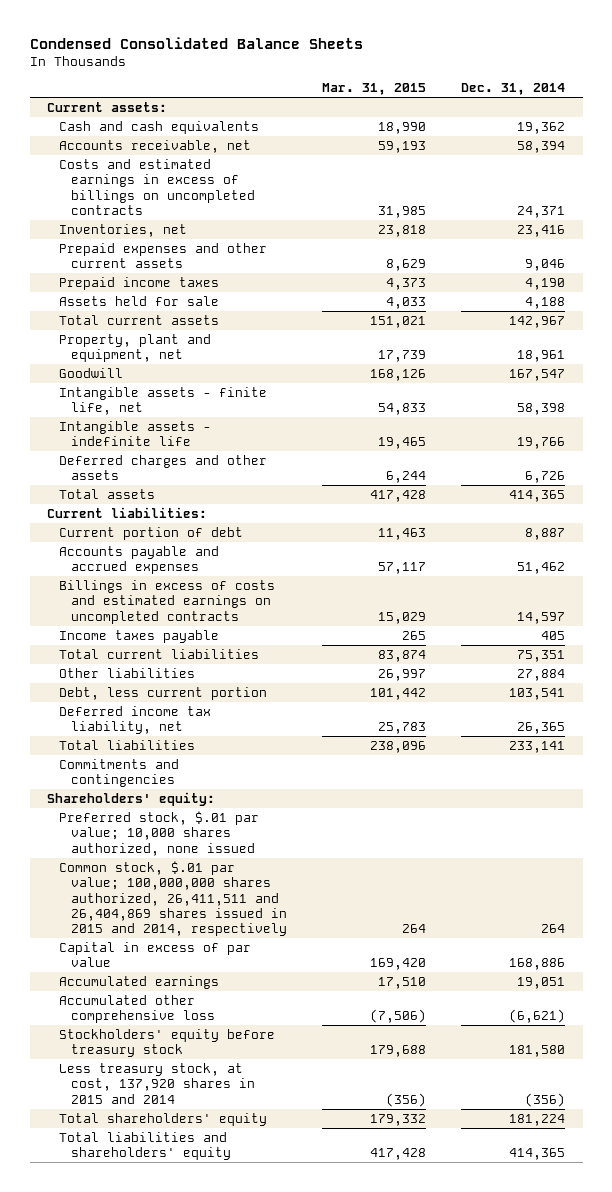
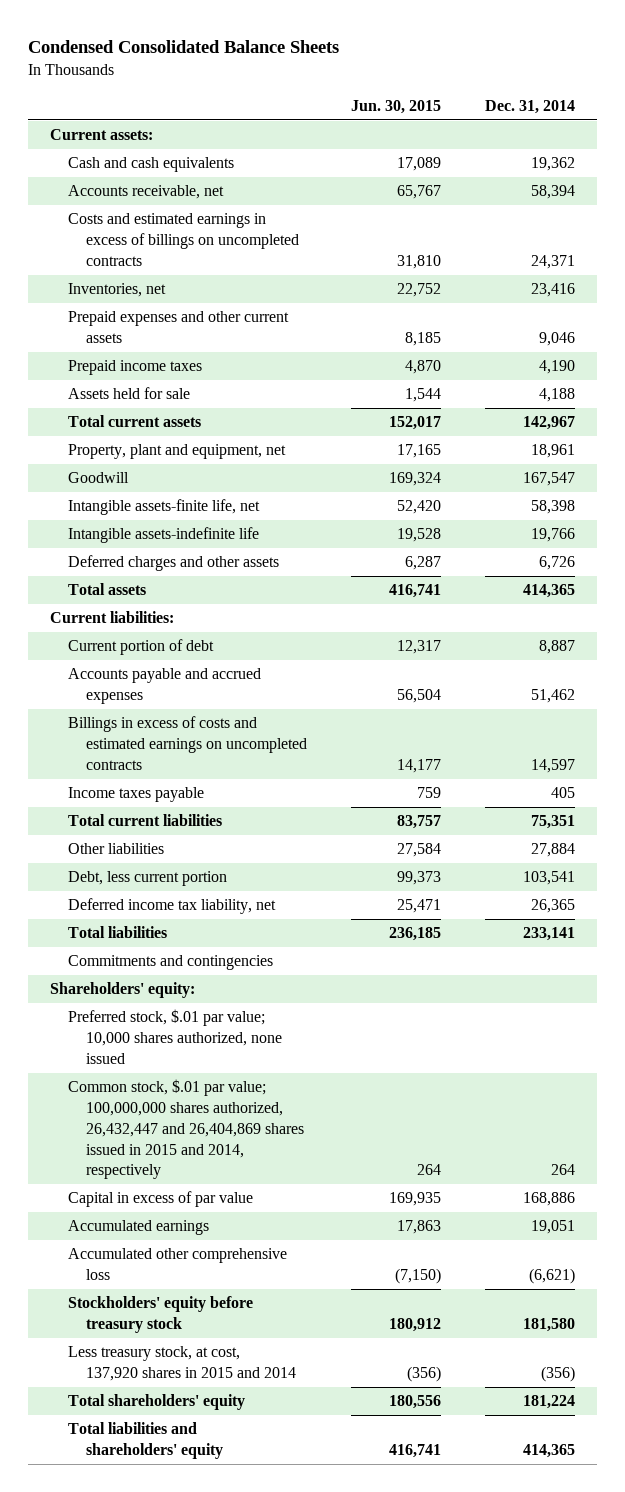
- | Mar. 31, 2015 | Dec. 31, 2014
+ | Jun. 30, 2015 | Dec. 31, 2014
- Intangible assets - finite life, net | 54,833 | 58,398
- Intangible assets - indefinite life | 19,465 | 19,766
+ Intangible assets-finite life, net | 52,420 | 58,398
+ Intangible assets-indefinite life | 19,528 | 19,766
- Common stock, $.01 par value; 100,000,000 shares authorized, 26,411,511 and 26,404,869 shares issued in 2015 and 2014, respectively | 264 | 264
+ Common stock, $.01 par value; 100,000,000 shares authorized, 26,432,447 and 26,404,869 shares issued in 2015 and 2014, respectively | 264 | 264

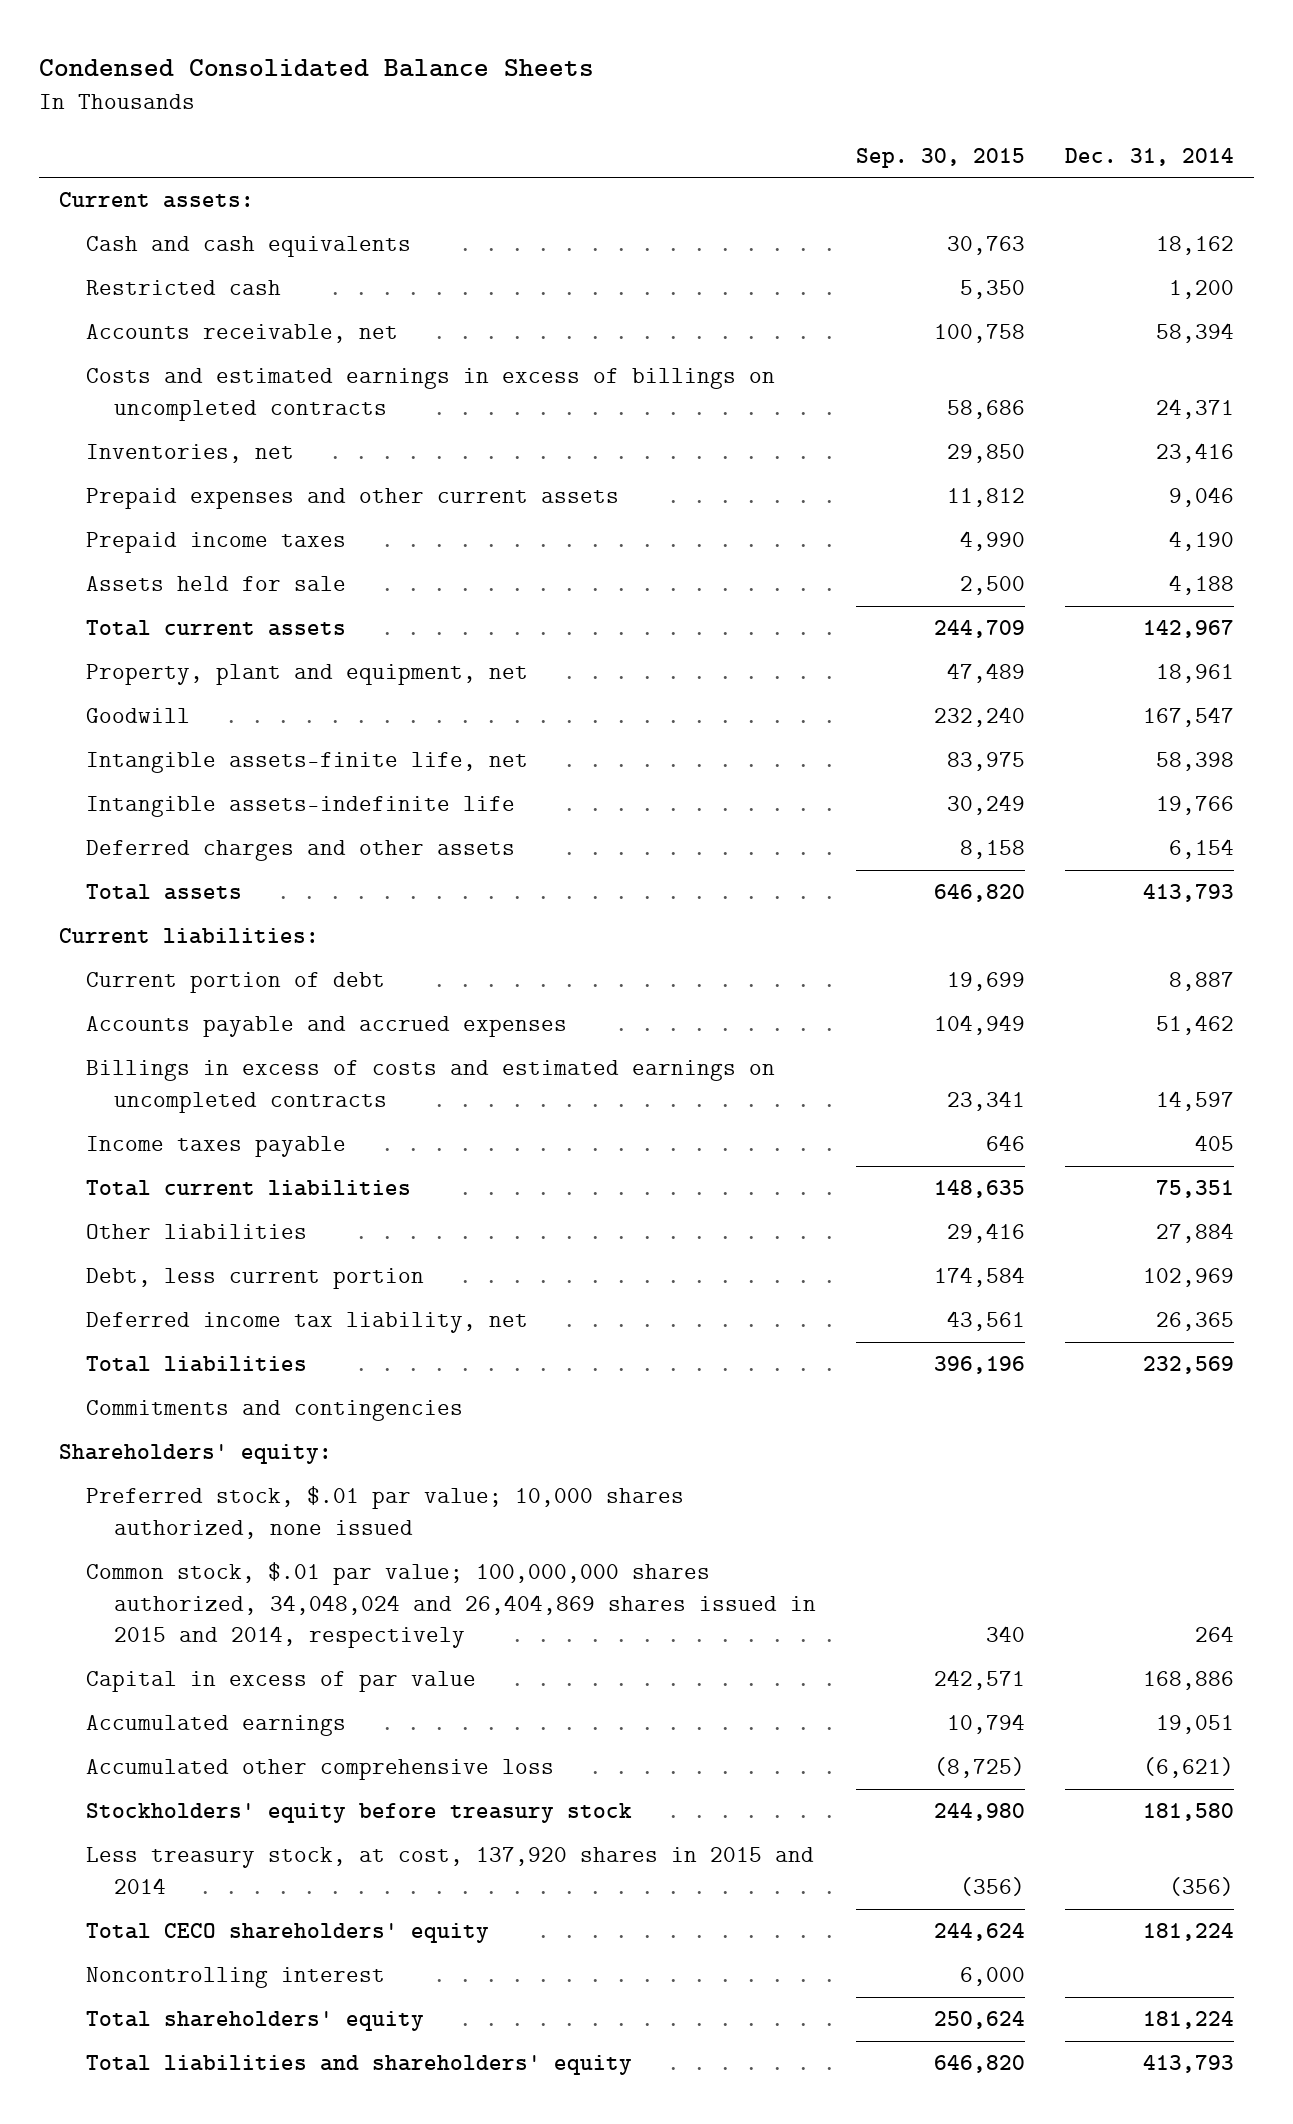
- | Jun. 30, 2015 | Dec. 31, 2014
+ | Sep. 30, 2015 | Dec. 31, 2014
- Cash and cash equivalents | 17,089 | 19,362
+ Cash and cash equivalents | 30,763 | 18,162
+ Restricted cash | 5,350 | 1,200
- Deferred charges and other assets | 6,287 | 6,726
- Total assets | 416,741 | 414,365
+ Deferred charges and other assets | 8,158 | 6,154
+ Total assets | 646,820 | 413,793
- Debt, less current portion | 99,373 | 103,541
+ Debt, less current portion | 174,584 | 102,969
- Total liabilities | 236,185 | 233,141
+ Total liabilities | 396,196 | 232,569
- Common stock, $.01 par value; 100,000,000 shares authorized, 26,432,447 and 26,404,869 shares issued in 2015 and 2014, respectively | 264 | 264
+ Common stock, $.01 par value; 100,000,000 shares authorized, 34,048,024 and 26,404,869 shares issued in 2015 and 2014, respectively | 340 | 264
+ Total CECO shareholders' equity | 244,624 | 181,224
+ Noncontrolling interest | 6,000 |
- Total liabilities and shareholders' equity | 416,741 | 414,365
+ Total liabilities and shareholders' equity | 646,820 | 413,793

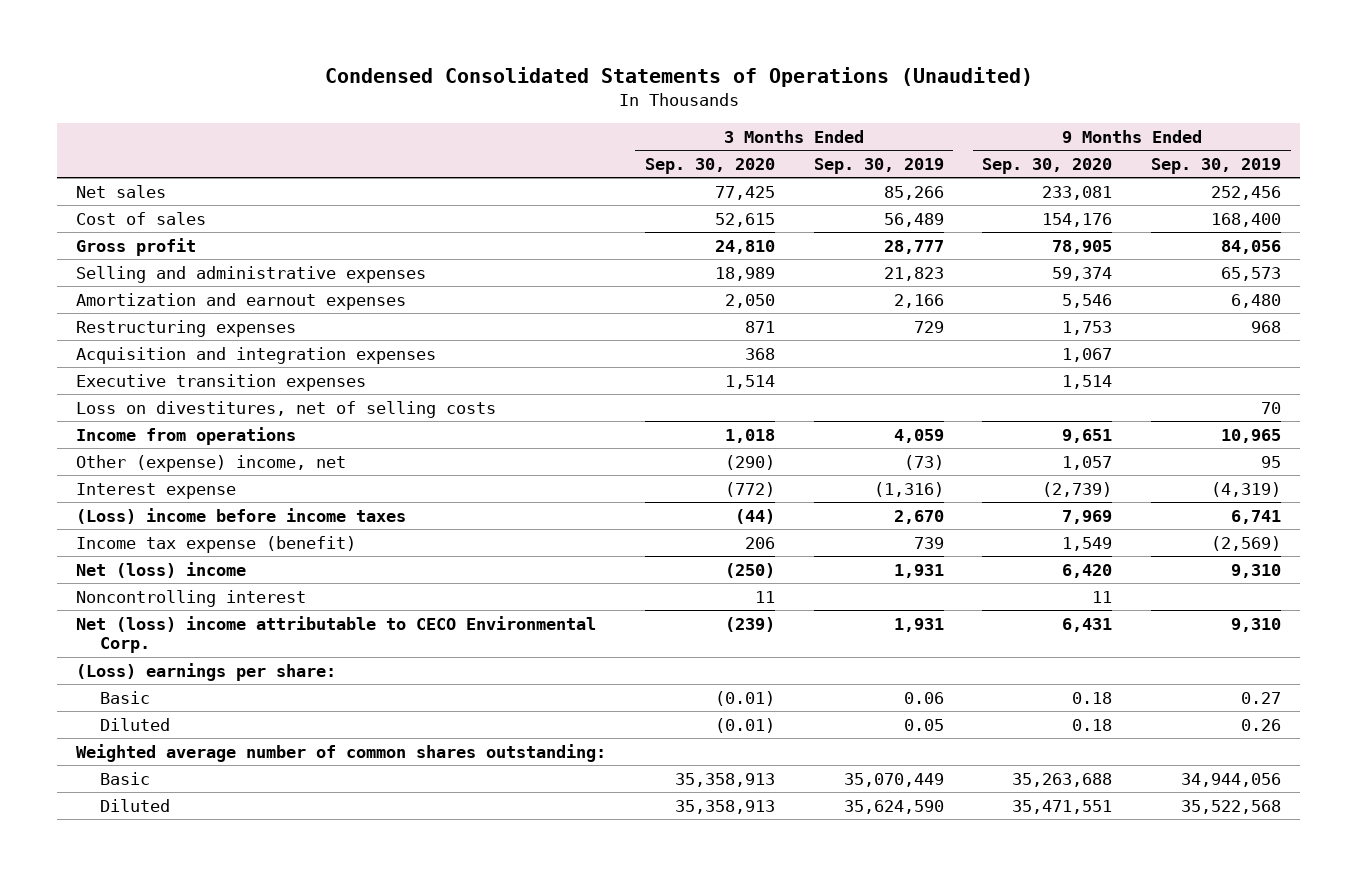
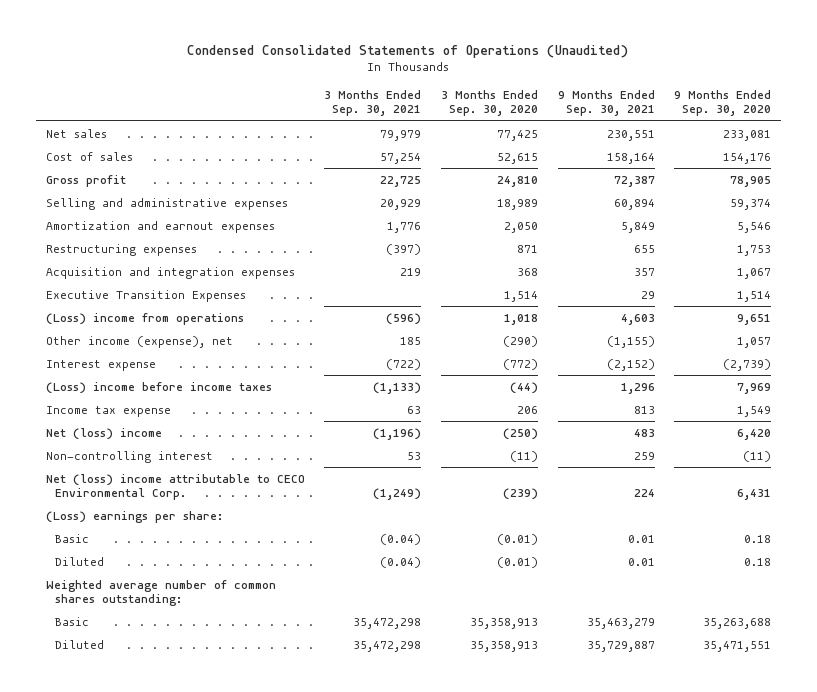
- | 3 Months Ended Sep. 30, 2020 | 3 Months Ended Sep. 30, 2019 | 9 Months Ended Sep. 30, 2020 | 9 Months Ended Sep. 30, 2019
+ | 3 Months Ended Sep. 30, 2021 | 3 Months Ended Sep. 30, 2020 | 9 Months Ended Sep. 30, 2021 | 9 Months Ended Sep. 30, 2020
- Executive transition expenses | 1,514 | | 1,514 |
- Loss on divestitures, net of selling costs | | | | 70
- Income from operations | 1,018 | 4,059 | 9,651 | 10,965
- Other (expense) income, net | (290) | (73) | 1,057 | 95
+ Executive Transition Expenses | | 1,514 | 29 | 1,514
+ (Loss) income from operations | (596) | 1,018 | 4,603 | 9,651
+ Other income (expense), net | 185 | (290) | (1,155) | 1,057
- Income tax expense (benefit) | 206 | 739 | 1,549 | (2,569)
+ Income tax expense | 63 | 206 | 813 | 1,549
- Noncontrolling interest | 11 | | 11 |
+ Non-controlling interest | 53 | (11) | 259 | (11)

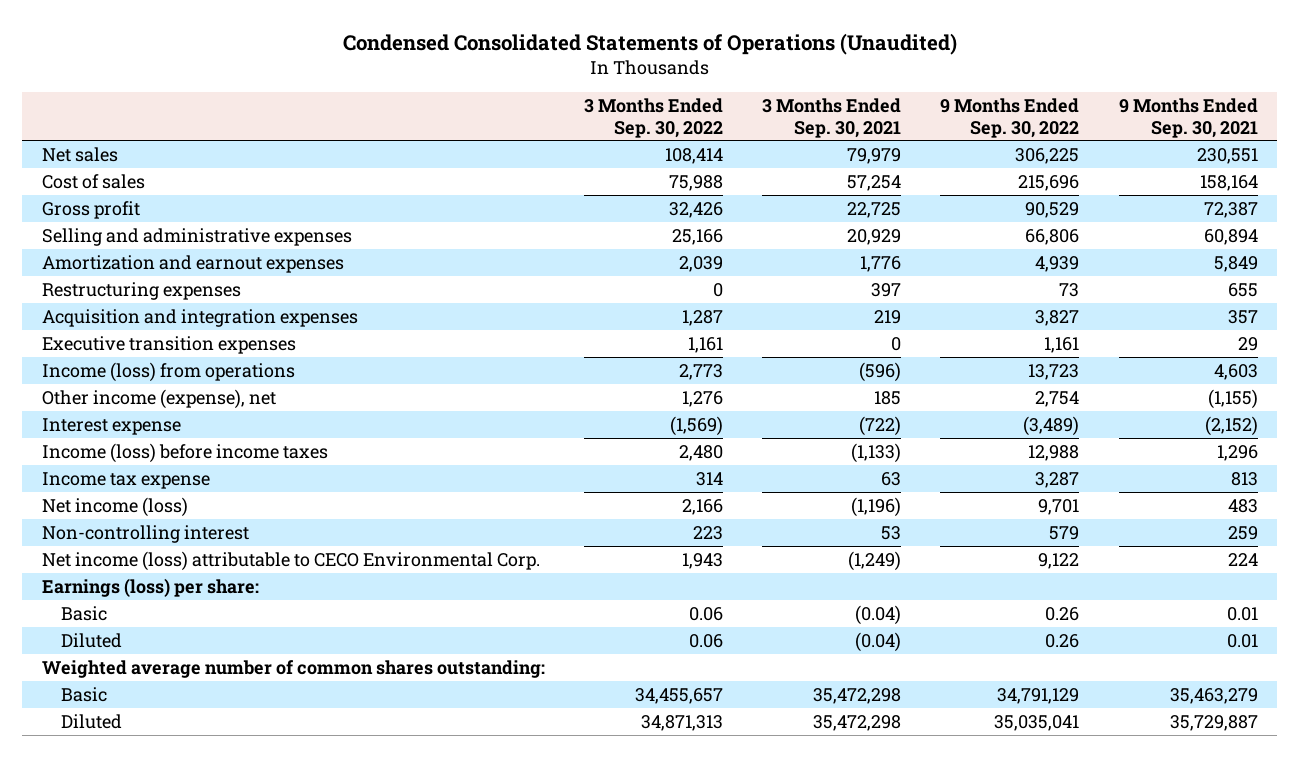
- | 3 Months Ended Sep. 30, 2021 | 3 Months Ended Sep. 30, 2020 | 9 Months Ended Sep. 30, 2021 | 9 Months Ended Sep. 30, 2020
+ | 3 Months Ended Sep. 30, 2022 | 3 Months Ended Sep. 30, 2021 | 9 Months Ended Sep. 30, 2022 | 9 Months Ended Sep. 30, 2021
- Restructuring expenses | (397) | 871 | 655 | 1,753
+ Restructuring expenses | 0 | 397 | 73 | 655
- Executive Transition Expenses | | 1,514 | 29 | 1,514
- (Loss) income from operations | (596) | 1,018 | 4,603 | 9,651
+ Executive transition expenses | 1,161 | 0 | 1,161 | 29
+ Income (loss) from operations | 2,773 | (596) | 13,723 | 4,603
- (Loss) income before income taxes | (1,133) | (44) | 1,296 | 7,969
+ Income (loss) before income taxes | 2,480 | (1,133) | 12,988 | 1,296
- Net (loss) income | (1,196) | (250) | 483 | 6,420
+ Net income (loss) | 2,166 | (1,196) | 9,701 | 483
- Net (loss) income attributable to CECO Environmental Corp. | (1,249) | (239) | 224 | 6,431
- (Loss) earnings per share:
+ Net income (loss) attributable to CECO Environmental Corp. | 1,943 | (1,249) | 9,122 | 224
+ Earnings (loss) per share:

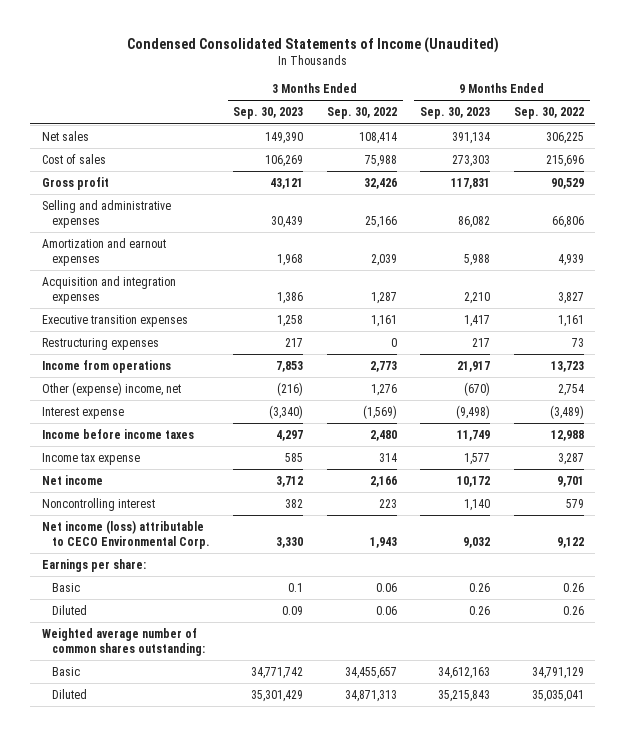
- Condensed Consolidated Statements of Operations (Unaudited)
+ Condensed Consolidated Statements of Income (Unaudited)
- | 3 Months Ended Sep. 30, 2022 | 3 Months Ended Sep. 30, 2021 | 9 Months Ended Sep. 30, 2022 | 9 Months Ended Sep. 30, 2021
+ | 3 Months Ended Sep. 30, 2023 | 3 Months Ended Sep. 30, 2022 | 9 Months Ended Sep. 30, 2023 | 9 Months Ended Sep. 30, 2022
- Income (loss) from operations | 2,773 | (596) | 13,723 | 4,603
- Other income (expense), net | 1,276 | 185 | 2,754 | (1,155)
moved down: Restructuring expenses | 217 | 0 | 217 | 73
+ Income from operations | 7,853 | 2,773 | 21,917 | 13,723
+ Other (expense) income, net | (216) | 1,276 | (670) | 2,754
- Income (loss) before income taxes | 2,480 | (1,133) | 12,988 | 1,296
+ Income before income taxes | 4,297 | 2,480 | 11,749 | 12,988
- Net income (loss) | 2,166 | (1,196) | 9,701 | 483
- Non-controlling interest | 223 | 53 | 579 | 259
+ Net income | 3,712 | 2,166 | 10,172 | 9,701
+ Noncontrolling interest | 382 | 223 | 1,140 | 579
- Earnings (loss) per share:
+ Earnings per share:

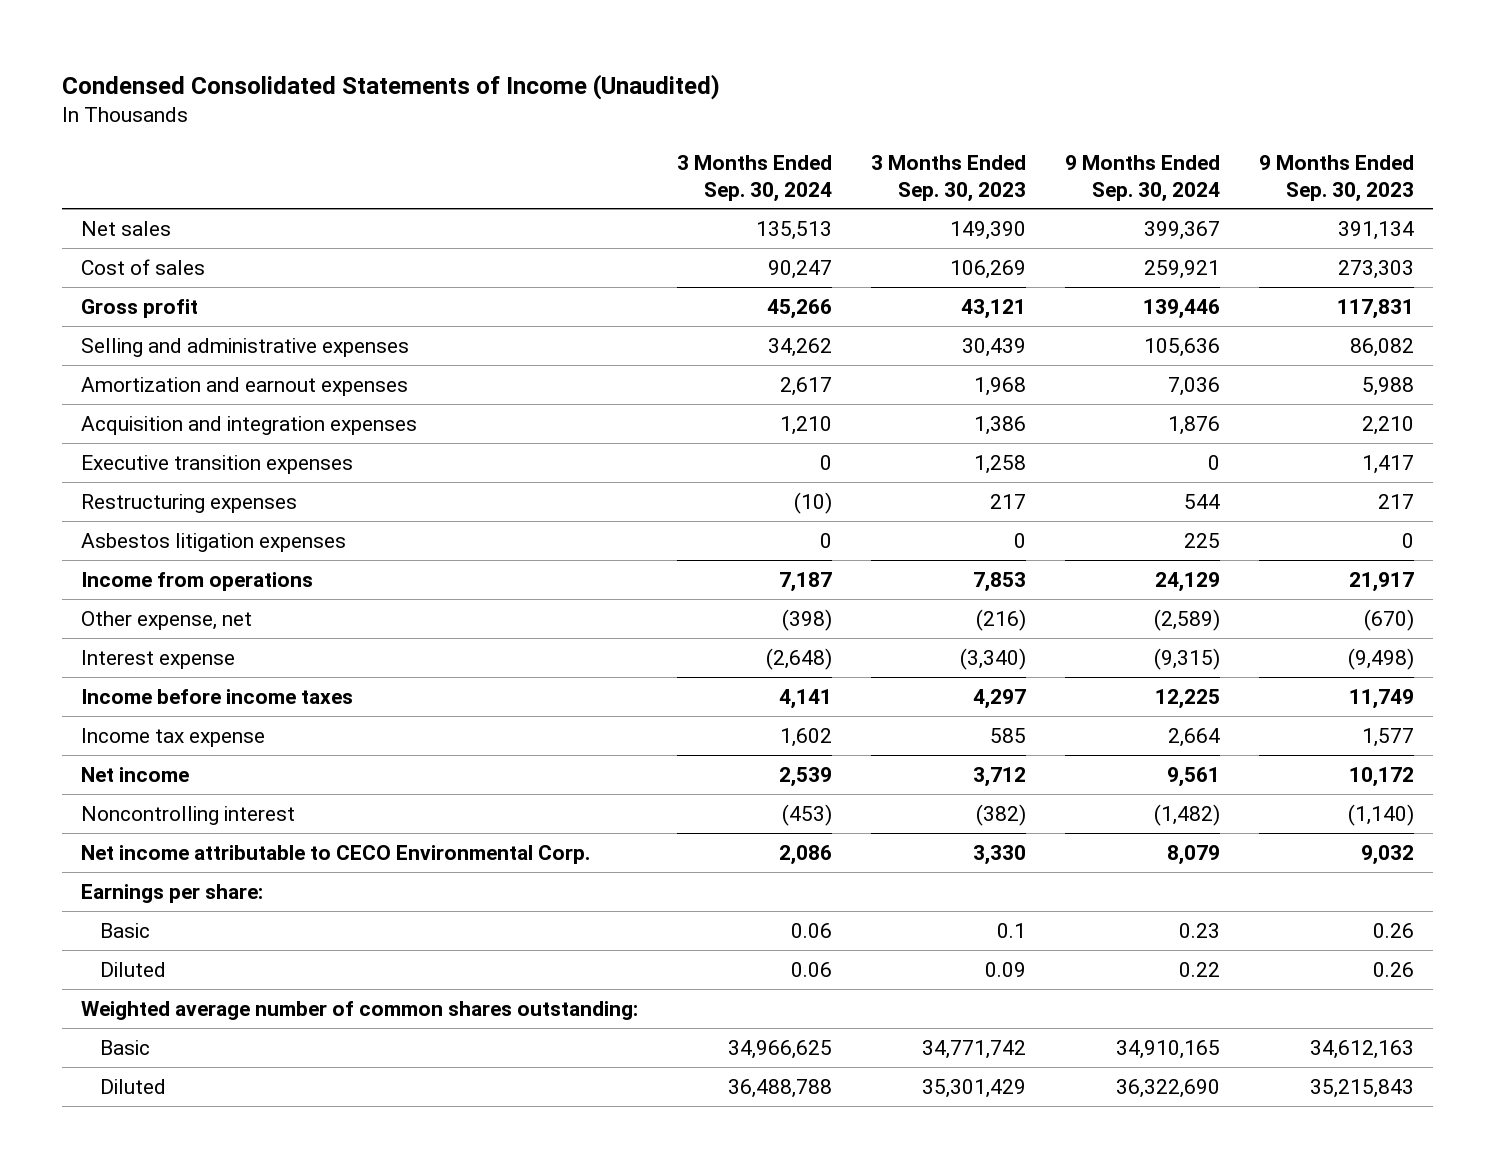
- | 3 Months Ended Sep. 30, 2023 | 3 Months Ended Sep. 30, 2022 | 9 Months Ended Sep. 30, 2023 | 9 Months Ended Sep. 30, 2022
+ | 3 Months Ended Sep. 30, 2024 | 3 Months Ended Sep. 30, 2023 | 9 Months Ended Sep. 30, 2024 | 9 Months Ended Sep. 30, 2023
+ Asbestos litigation expenses | 0 | 0 | 225 | 0
- Other (expense) income, net | (216) | 1,276 | (670) | 2,754
+ Other expense, net | (398) | (216) | (2,589) | (670)
- Noncontrolling interest | 382 | 223 | 1,140 | 579
- Net income (loss) attributable to CECO Environmental Corp. | 3,330 | 1,943 | 9,032 | 9,122
+ Noncontrolling interest | (453) | (382) | (1,482) | (1,140)
+ Net income attributable to CECO Environmental Corp. | 2,086 | 3,330 | 8,079 | 9,032

